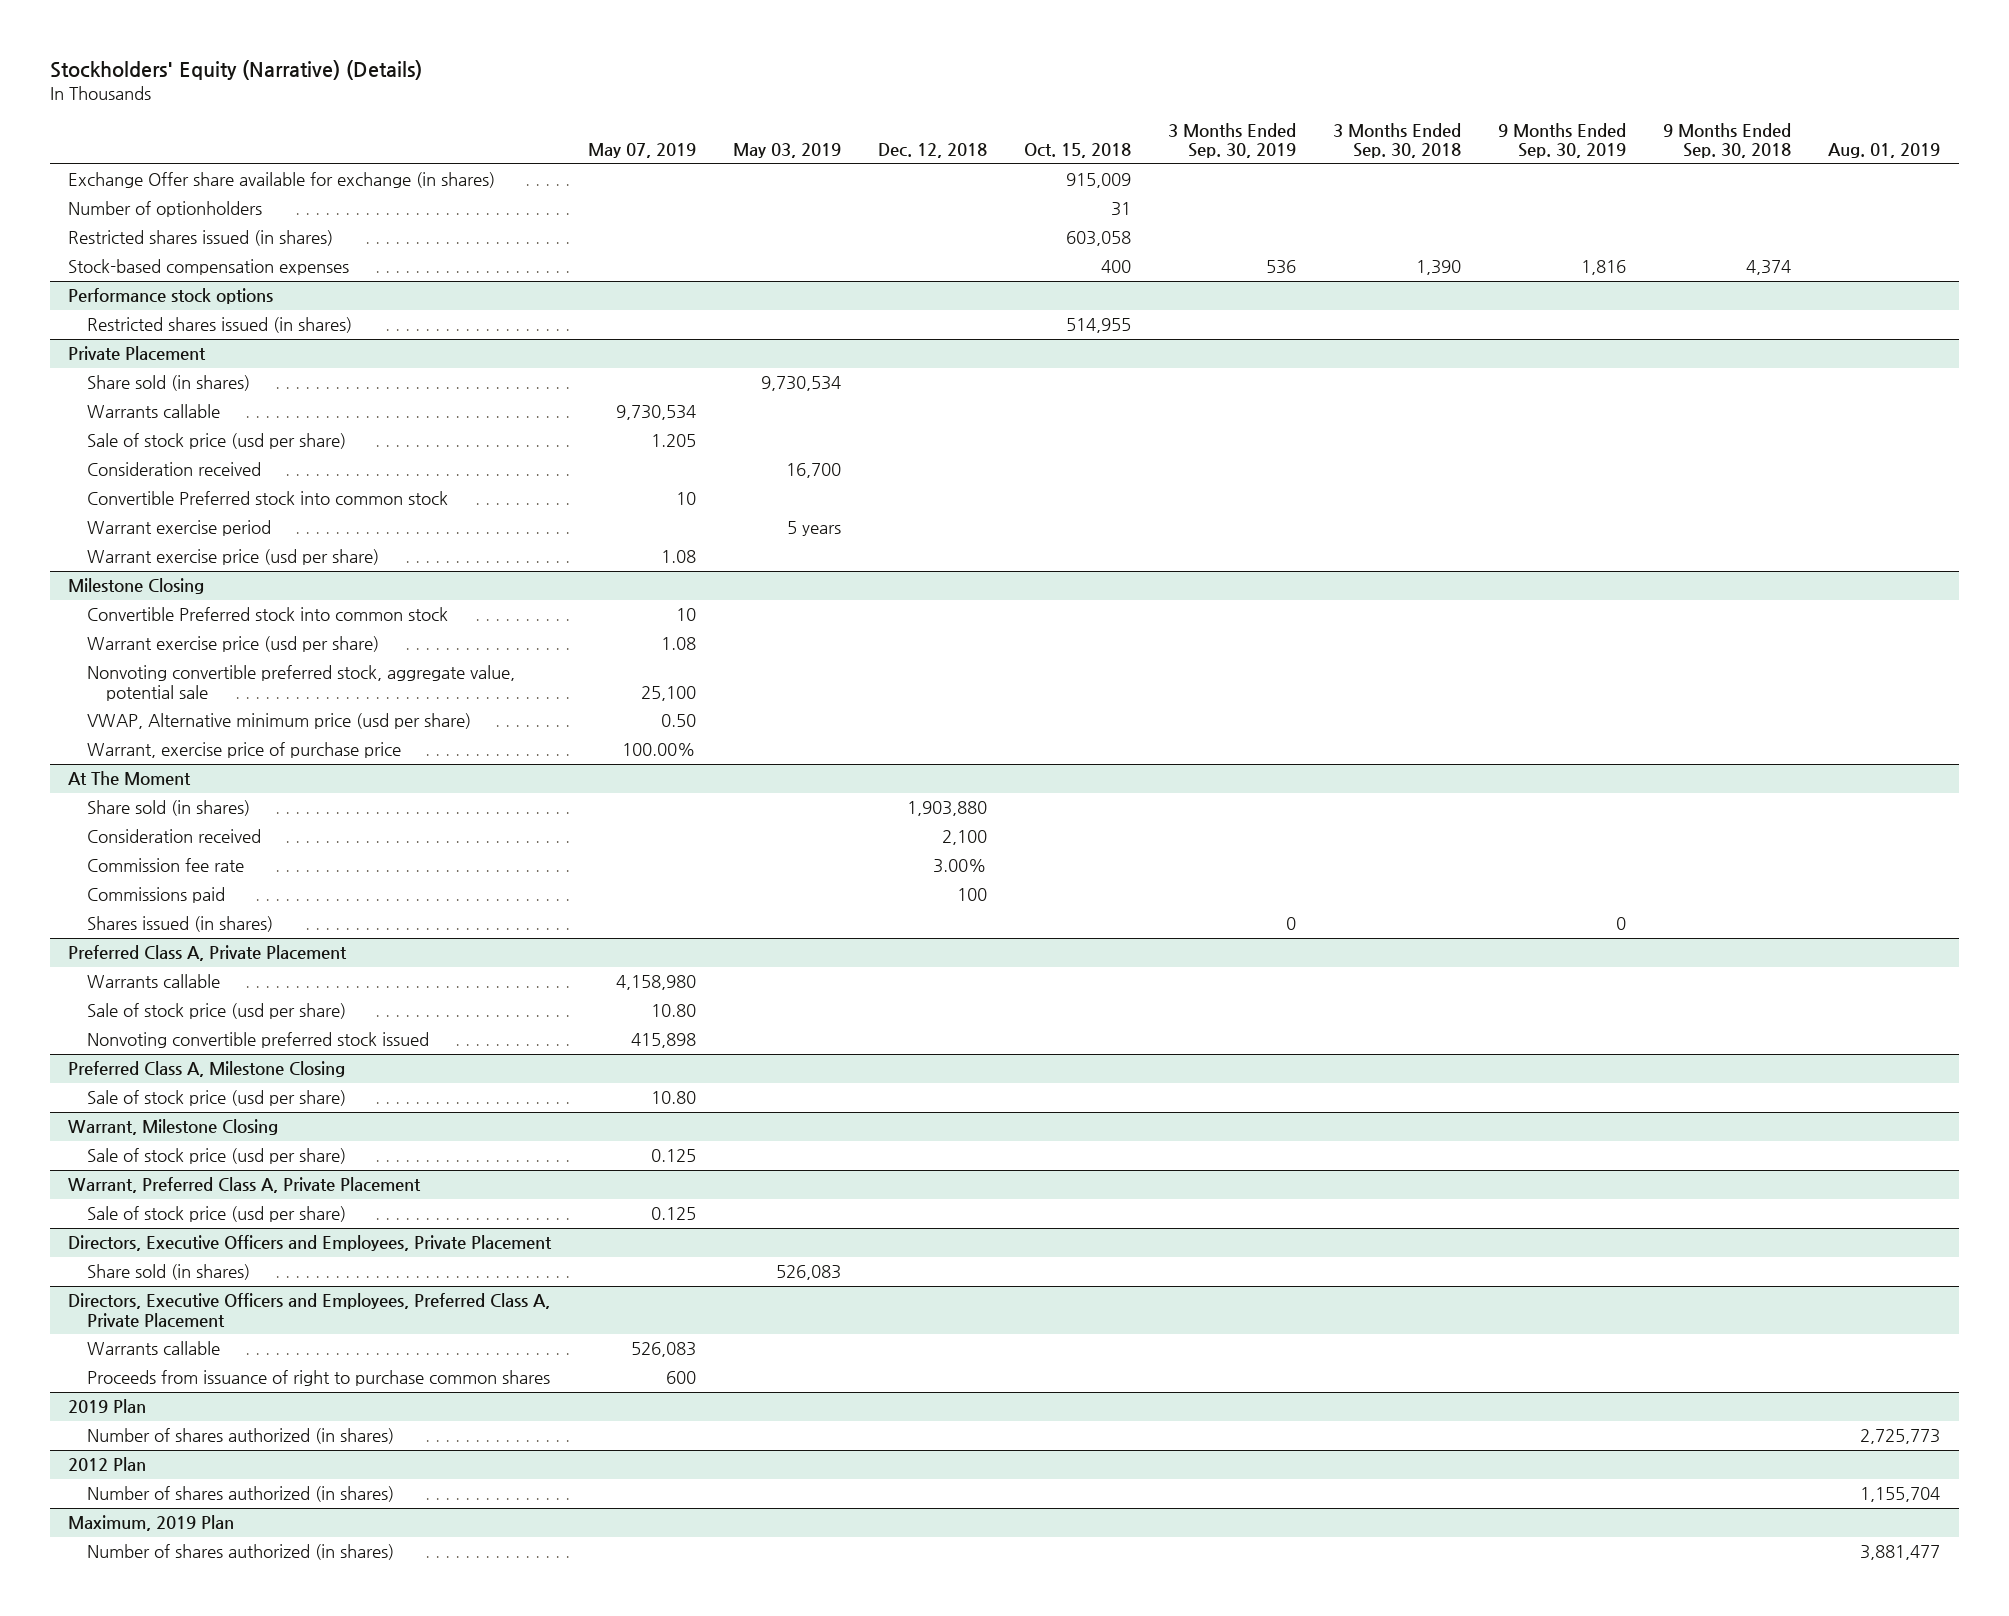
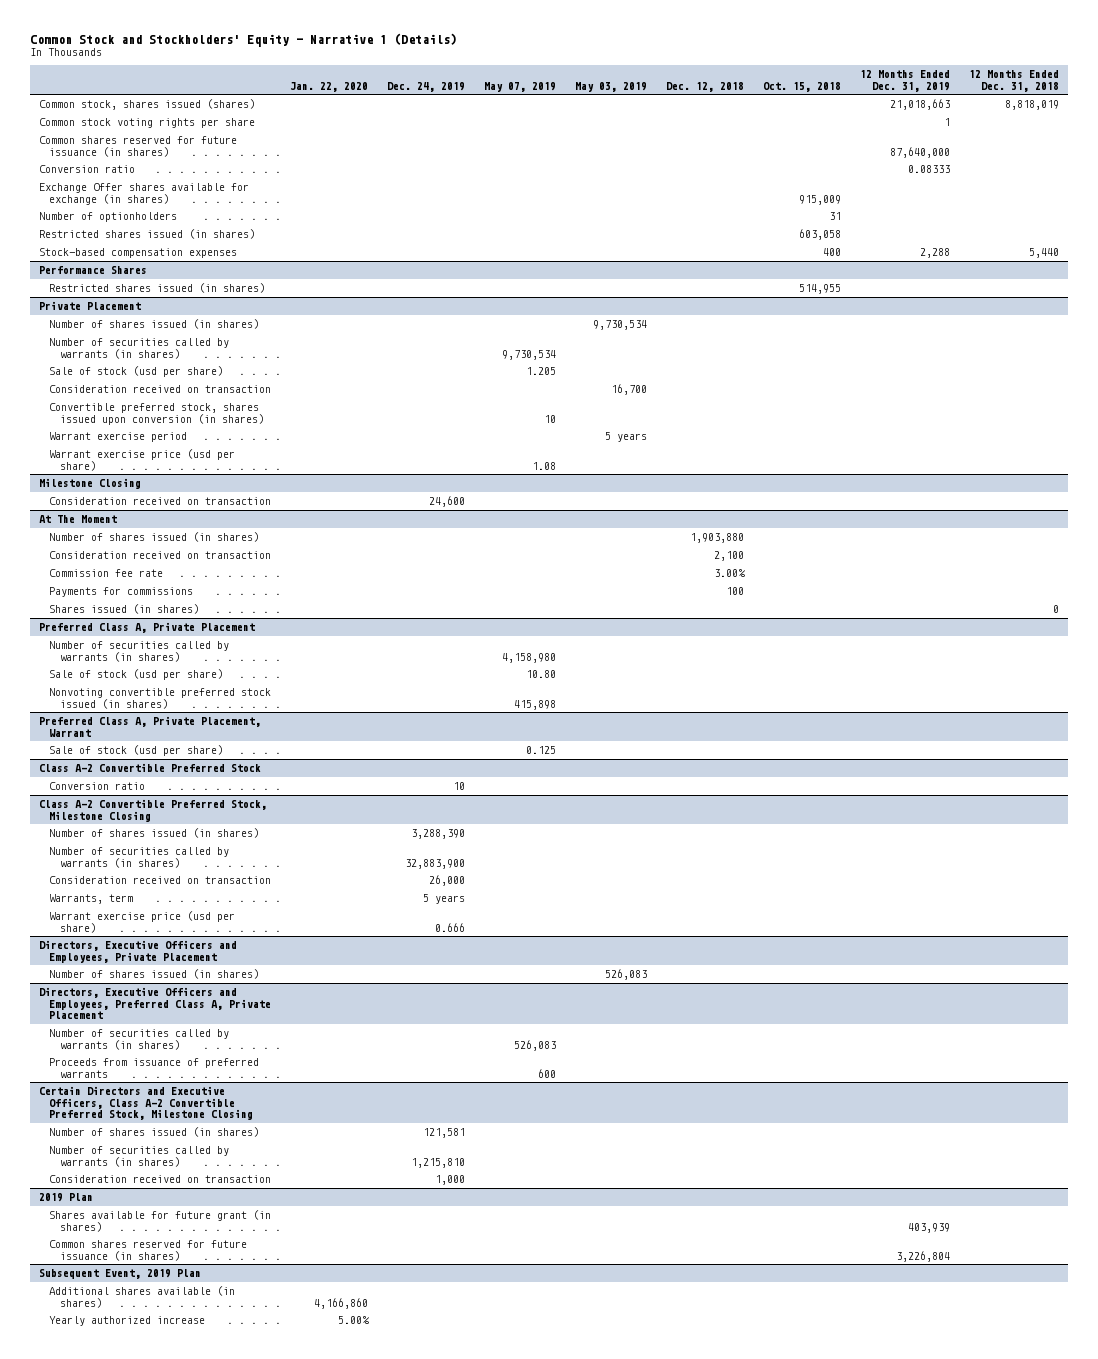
- Stockholders' Equity (Narrative) (Details)
+ Common Stock and Stockholders' Equity - Narrative 1 (Details)
- | May 07, 2019 | May 03, 2019 | Dec. 12, 2018 | Oct. 15, 2018 | 3 Months Ended Sep. 30, 2019 | 3 Months Ended Sep. 30, 2018 | 9 Months Ended Sep. 30, 2019 | 9 Months Ended Sep. 30, 2018 | Aug. 01, 2019
+ | Jan. 22, 2020 | Dec. 24, 2019 | May 07, 2019 | May 03, 2019 | Dec. 12, 2018 | Oct. 15, 2018 | 12 Months Ended Dec. 31, 2019 | 12 Months Ended Dec. 31, 2018
- Exchange Offer share available for exchange (in shares) | | | | 915,009 | | | | |
+ Common stock, shares issued (shares) | | | | | | | 21,018,663 | 8,818,019
+ Common stock voting rights per share | | | | | | | 1 |
+ Common shares reserved for future issuance (in shares) | | | | | | | 87,640,000 |
+ Conversion ratio | | | | | | | 0.08333 |
+ Exchange Offer shares available for exchange (in shares) | | | | | | 915,009 | |
- Performance stock options
+ Performance Shares
@ Private Placement
- Share sold (in shares) | | 9,730,534 | | | | | | |
- Warrants callable | 9,730,534 | | | | | | | |
- Sale of stock price (usd per share) | 1.205 | | | | | | | |
- Consideration received | | 16,700 | | | | | | |
- Convertible Preferred stock into common stock | 10 | | | | | | | |
+ Number of shares issued (in shares) | | | | 9,730,534 | | | |
+ Number of securities called by warrants (in shares) | | | 9,730,534 | | | | |
+ Sale of stock (usd per share) | | | 1.205 | | | | |
+ Consideration received on transaction | | | | 16,700 | | | |
+ Convertible preferred stock, shares issued upon conversion (in shares) | | | 10 | | | | |
@ Milestone Closing
- Convertible Preferred stock into common stock | 10 | | | | | | | |
- Warrant exercise price (usd per share) | 1.08 | | | | | | | |
- Nonvoting convertible preferred stock, aggregate value, potential sale | 25,100 | | | | | | | |
- VWAP, Alternative minimum price (usd per share) | 0.50 | | | | | | | |
- Warrant, exercise price of purchase price | 100.00% | | | | | | | |
+ Consideration received on transaction | | 24,600 | | | | | |
@ At The Moment
- Share sold (in shares) | | | 1,903,880 | | | | | |
- Consideration received | | | 2,100 | | | | | |
+ Number of shares issued (in shares) | | | | | 1,903,880 | | |
+ Consideration received on transaction | | | | | 2,100 | | |
- Commissions paid | | | 100 | | | | | |
+ Payments for commissions | | | | | 100 | | |
@ Preferred Class A, Private Placement
- Warrants callable | 4,158,980 | | | | | | | |
- Sale of stock price (usd per share) | 10.80 | | | | | | | |
- Nonvoting convertible preferred stock issued | 415,898 | | | | | | | |
- Preferred Class A, Milestone Closing
- Sale of stock price (usd per share) | 10.80 | | | | | | | |
- Warrant, Milestone Closing
- Sale of stock price (usd per share) | 0.125 | | | | | | | |
- Warrant, Preferred Class A, Private Placement
- Sale of stock price (usd per share) | 0.125 | | | | | | | |
@ Preferred Class A, Private Placement
+ Number of securities called by warrants (in shares) | | | 4,158,980 | | | | |
+ Sale of stock (usd per share) | | | 10.80 | | | | |
+ Nonvoting convertible preferred stock issued (in shares) | | | 415,898 | | | | |
+ Preferred Class A, Private Placement, Warrant
+ Sale of stock (usd per share) | | | 0.125 | | | | |
+ Class A-2 Convertible Preferred Stock
+ Conversion ratio | | 10 | | | | | |
+ Class A-2 Convertible Preferred Stock, Milestone Closing
+ Number of shares issued (in shares) | | 3,288,390 | | | | | |
+ Number of securities called by warrants (in shares) | | 32,883,900 | | | | | |
+ Consideration received on transaction | | 26,000 | | | | | |
+ Warrants, term | | 5 years | | | | | |
+ Warrant exercise price (usd per share) | | 0.666 | | | | | |
@ Directors, Executive Officers and Employees, Private Placement
- Share sold (in shares) | | 526,083 | | | | | | |
+ Number of shares issued (in shares) | | | | 526,083 | | | |
@ Directors, Executive Officers and Employees, Preferred Class A, Private Placement
- Warrants callable | 526,083 | | | | | | | |
- Proceeds from issuance of right to purchase common shares | 600 | | | | | | | |
+ Number of securities called by warrants (in shares) | | | 526,083 | | | | |
+ Proceeds from issuance of preferred warrants | | | 600 | | | | |
+ Certain Directors and Executive Officers, Class A-2 Convertible Preferred Stock, Milestone Closing
+ Number of shares issued (in shares) | | 121,581 | | | | | |
+ Number of securities called by warrants (in shares) | | 1,215,810 | | | | | |
+ Consideration received on transaction | | 1,000 | | | | | |
@ 2019 Plan
- Number of shares authorized (in shares) | | | | | | | | | 2,725,773
- 2012 Plan
- Number of shares authorized (in shares) | | | | | | | | | 1,155,704
- Maximum, 2019 Plan
- Number of shares authorized (in shares) | | | | | | | | | 3,881,477
@ 2019 Plan
+ Shares available for future grant (in shares) | | | | | | | 403,939 |
+ Common shares reserved for future issuance (in shares) | | | | | | | 3,226,804 |
+ Subsequent Event, 2019 Plan
+ Additional shares available (in shares) | 4,166,860 | | | | | | |
+ Yearly authorized increase | 5.00% | | | | | | |

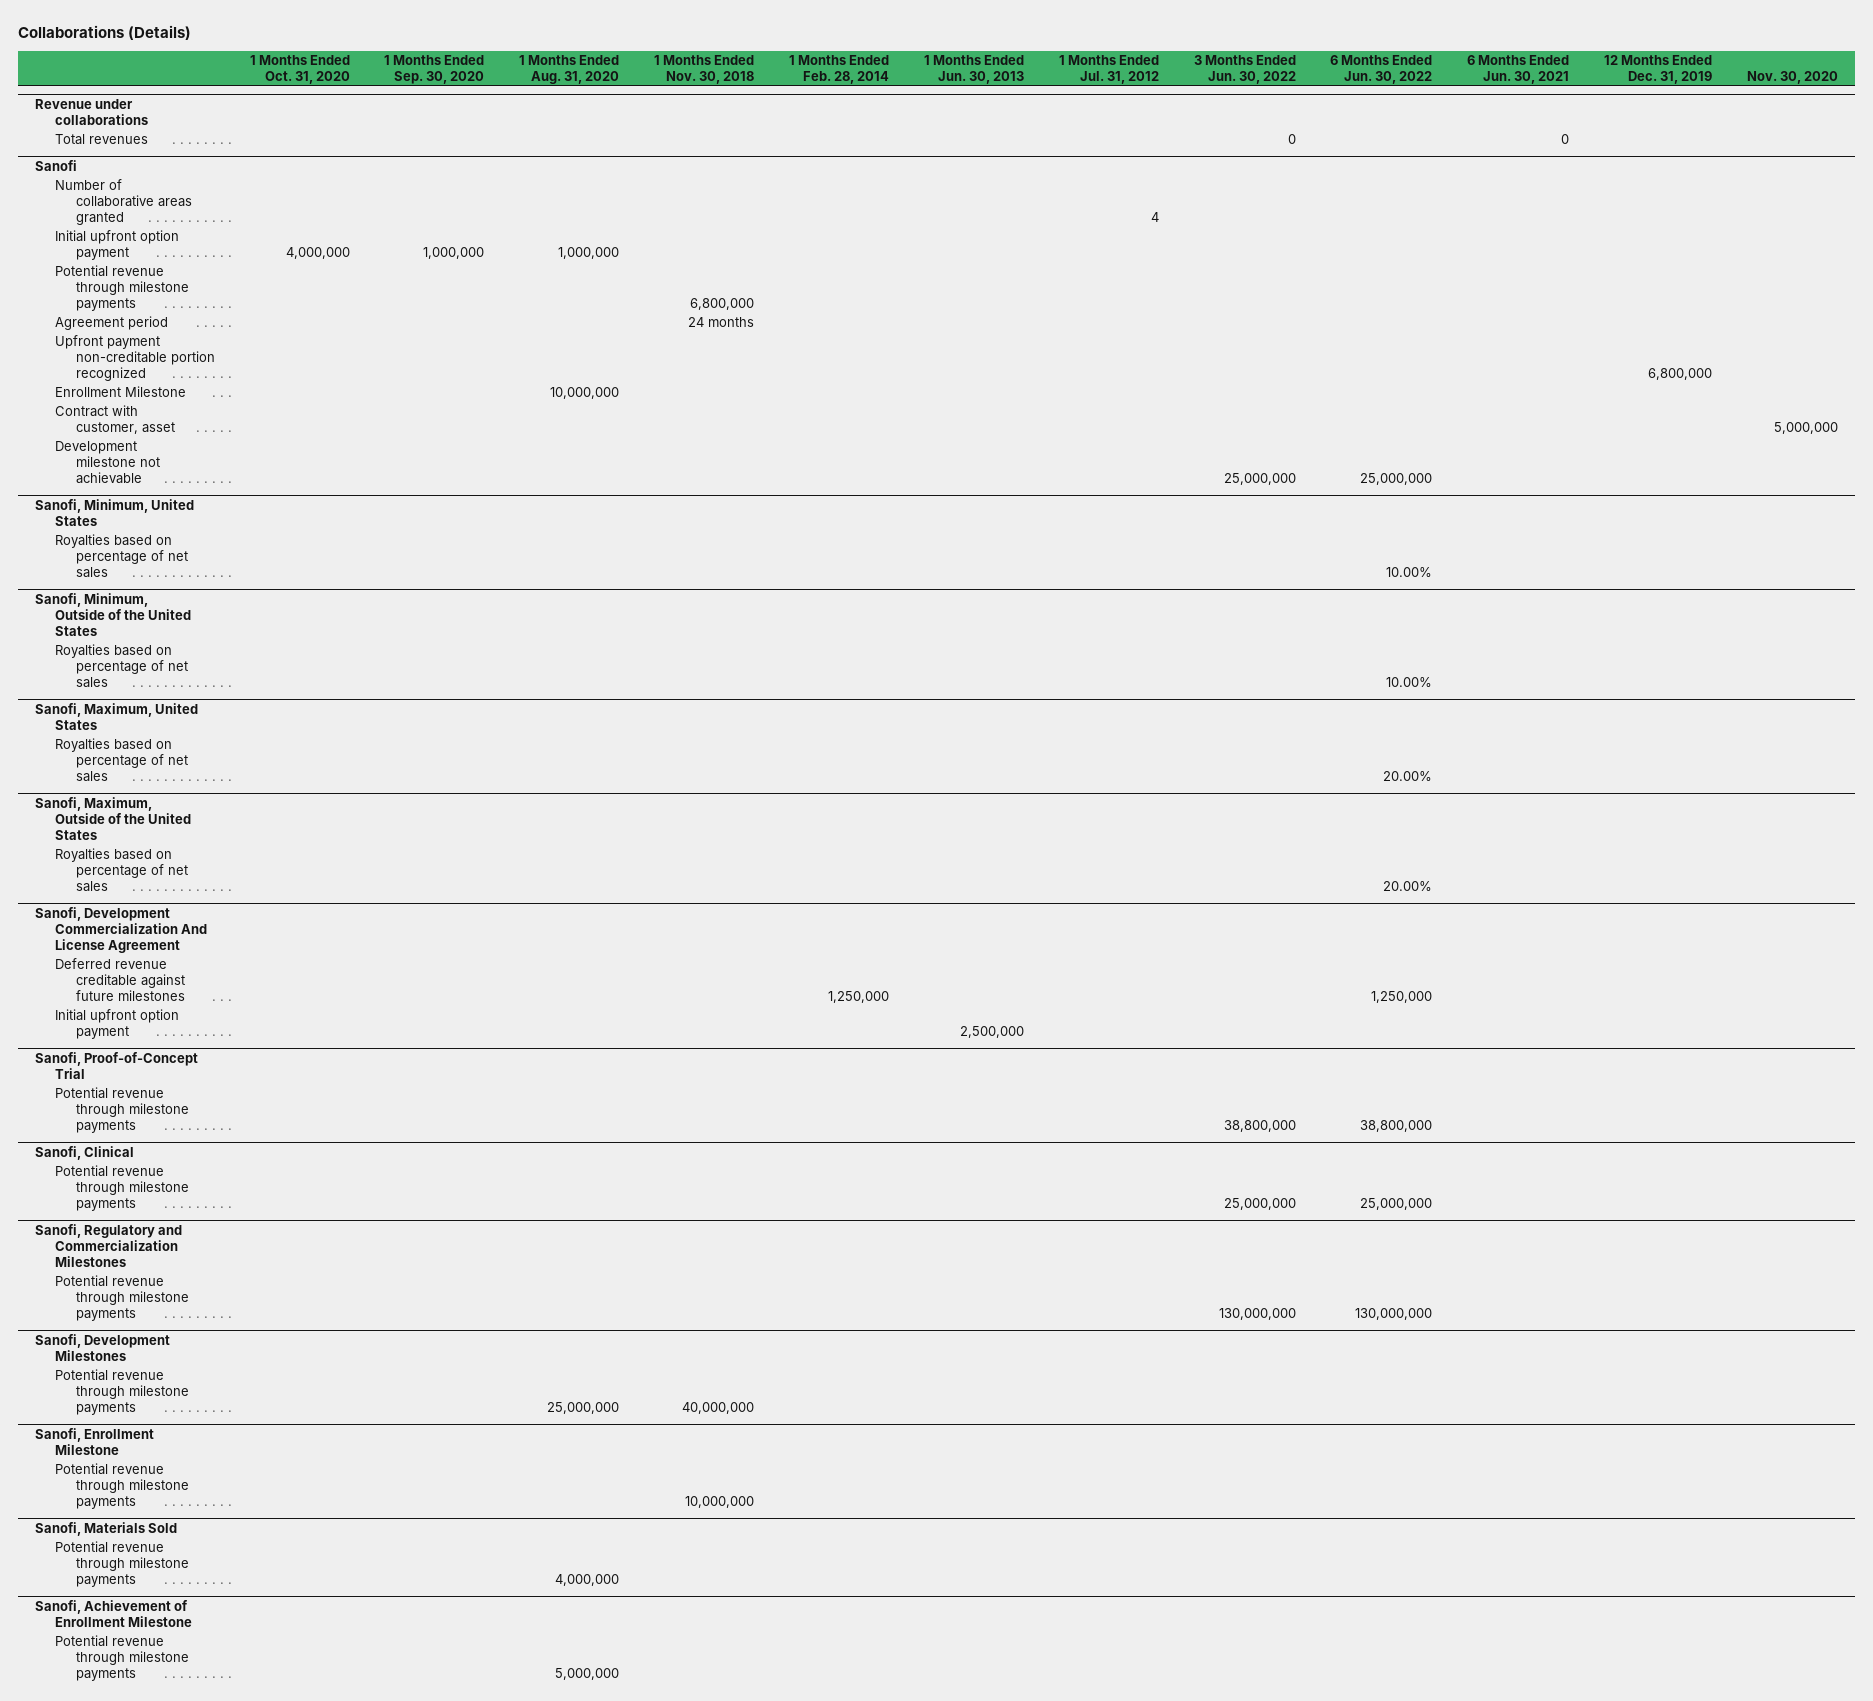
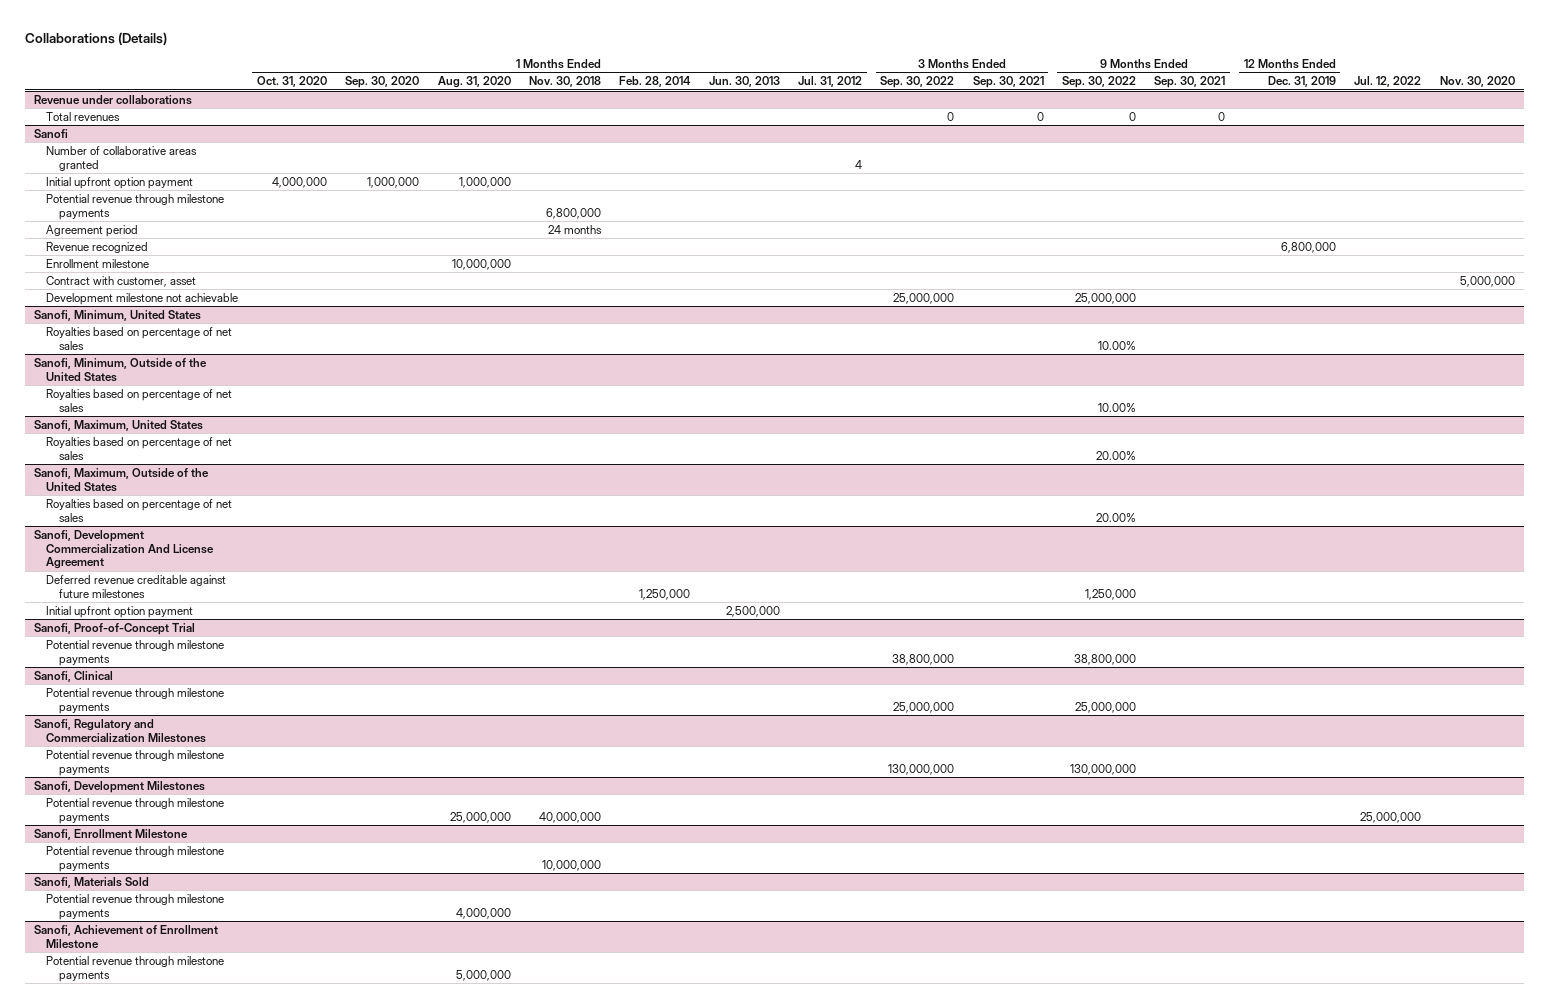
- | 1 Months Ended Oct. 31, 2020 | 1 Months Ended Sep. 30, 2020 | 1 Months Ended Aug. 31, 2020 | 1 Months Ended Nov. 30, 2018 | 1 Months Ended Feb. 28, 2014 | 1 Months Ended Jun. 30, 2013 | 1 Months Ended Jul. 31, 2012 | 3 Months Ended Jun. 30, 2022 | 6 Months Ended Jun. 30, 2022 | 6 Months Ended Jun. 30, 2021 | 12 Months Ended Dec. 31, 2019 | Nov. 30, 2020
+ | 1 Months Ended Oct. 31, 2020 | 1 Months Ended Sep. 30, 2020 | 1 Months Ended Aug. 31, 2020 | 1 Months Ended Nov. 30, 2018 | 1 Months Ended Feb. 28, 2014 | 1 Months Ended Jun. 30, 2013 | 1 Months Ended Jul. 31, 2012 | 3 Months Ended Sep. 30, 2022 | 3 Months Ended Sep. 30, 2021 | 9 Months Ended Sep. 30, 2022 | 9 Months Ended Sep. 30, 2021 | 12 Months Ended Dec. 31, 2019 | Jul. 12, 2022 | Nov. 30, 2020
@ Sanofi
- Upfront payment non-creditable portion recognized | | | | | | | | | | | 6,800,000 |
- Enrollment Milestone | | | 10,000,000 | | | | | | | | |
+ Revenue recognized | | | | | | | | | | | | 6,800,000 | |
+ Enrollment milestone | | | 10,000,000 | | | | | | | | | | |

